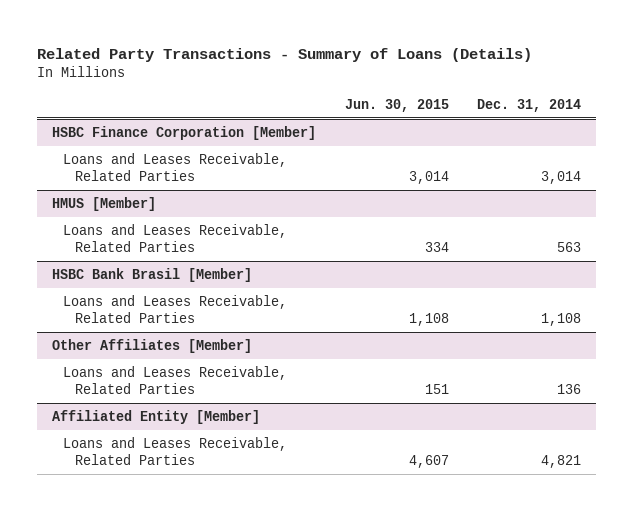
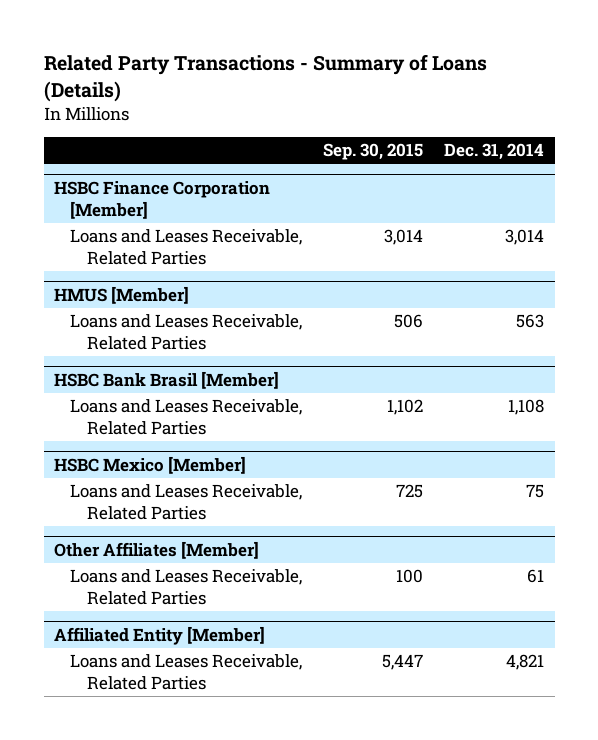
- | Jun. 30, 2015 | Dec. 31, 2014
+ | Sep. 30, 2015 | Dec. 31, 2014
+ HSBC Mexico [Member]
+ Loans and Leases Receivable, Related Parties | 725 | 75
@ Other Affiliates [Member]
- Loans and Leases Receivable, Related Parties | 151 | 136
+ Loans and Leases Receivable, Related Parties | 100 | 61

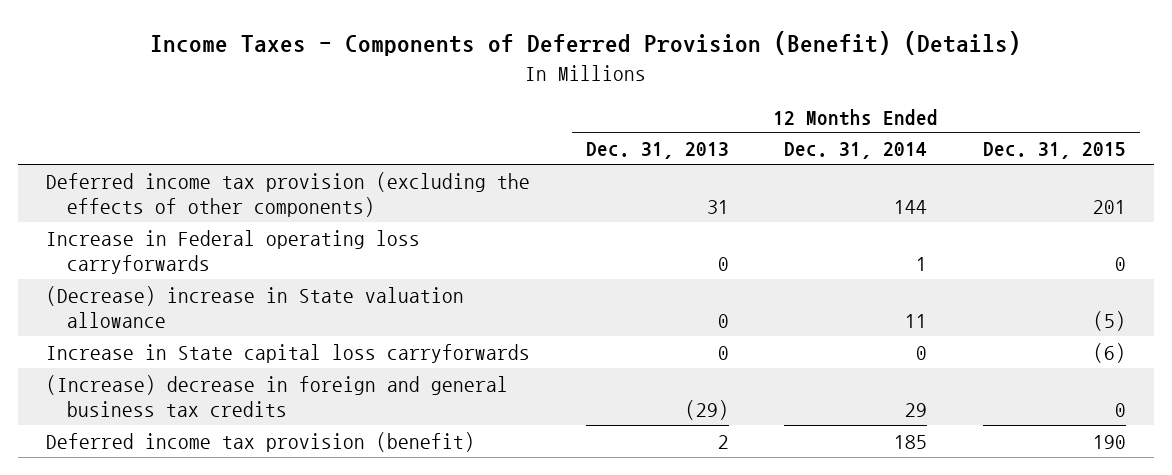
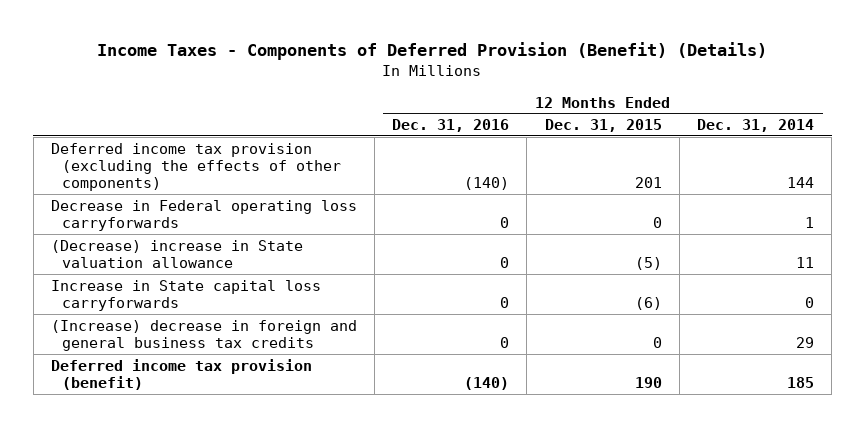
- | 12 Months Ended Dec. 31, 2013 | 12 Months Ended Dec. 31, 2014 | 12 Months Ended Dec. 31, 2015
+ | 12 Months Ended Dec. 31, 2016 | 12 Months Ended Dec. 31, 2015 | 12 Months Ended Dec. 31, 2014
- Increase in Federal operating loss carryforwards | 0 | 1 | 0
+ Decrease in Federal operating loss carryforwards | 0 | 0 | 1

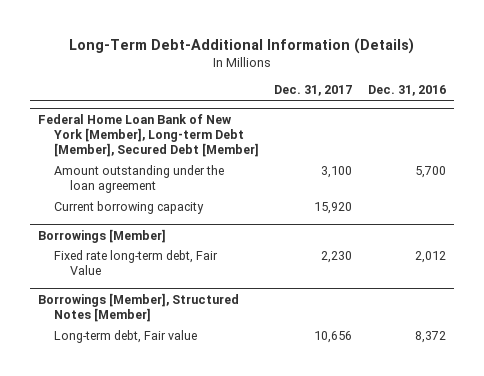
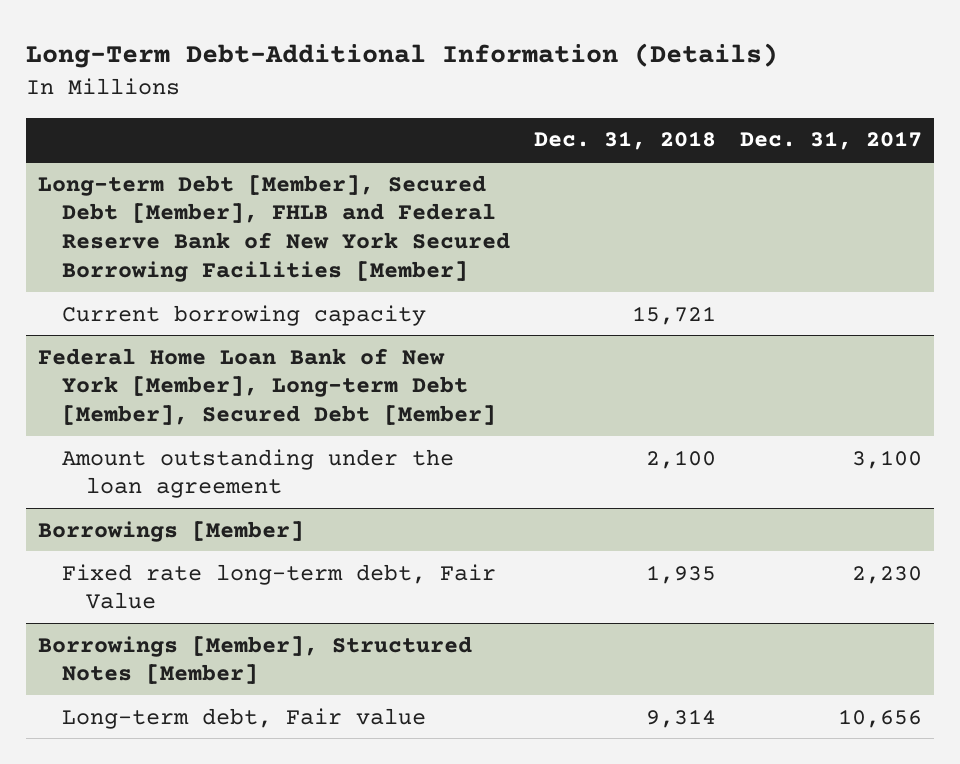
- | Dec. 31, 2017 | Dec. 31, 2016
+ | Dec. 31, 2018 | Dec. 31, 2017
+ Long-term Debt [Member], Secured Debt [Member], FHLB and Federal Reserve Bank of New York Secured Borrowing Facilities [Member]
+ Current borrowing capacity | 15,721 |
@ Federal Home Loan Bank of New York [Member], Long-term Debt [Member], Secured Debt [Member]
- Current borrowing capacity | 15,920 |

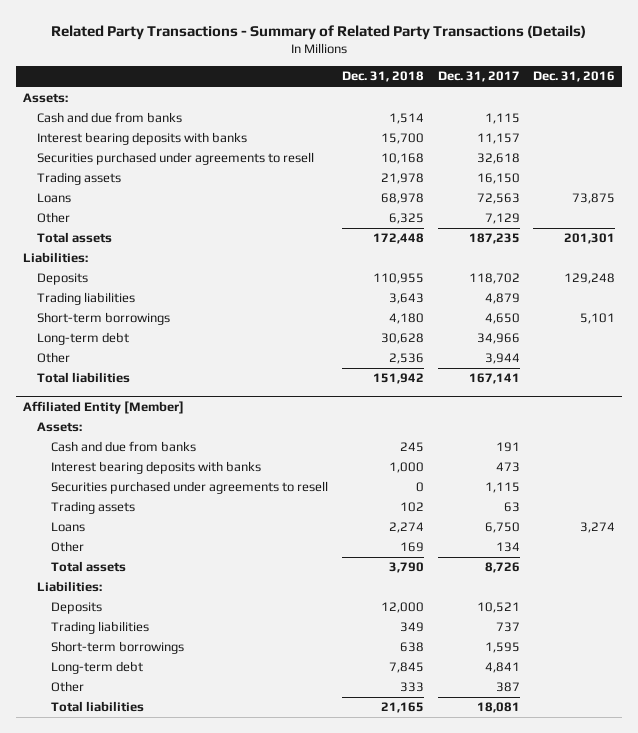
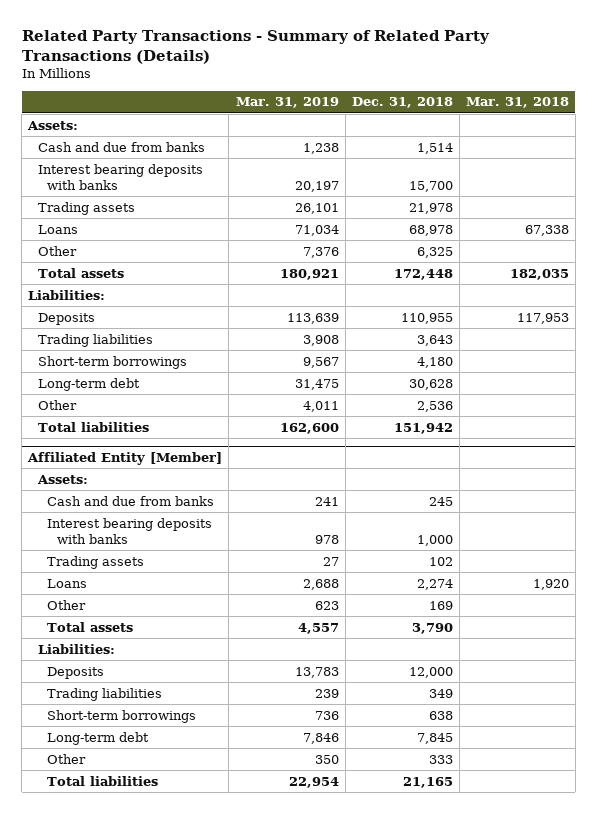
- | Dec. 31, 2018 | Dec. 31, 2017 | Dec. 31, 2016
+ | Mar. 31, 2019 | Dec. 31, 2018 | Mar. 31, 2018
- Securities purchased under agreements to resell | 10,168 | 32,618 |
@ Affiliated Entity [Member]
- Securities purchased under agreements to resell | 0 | 1,115 |

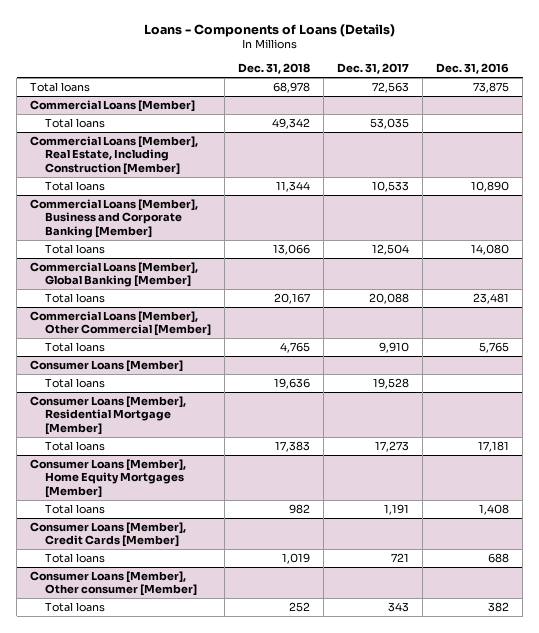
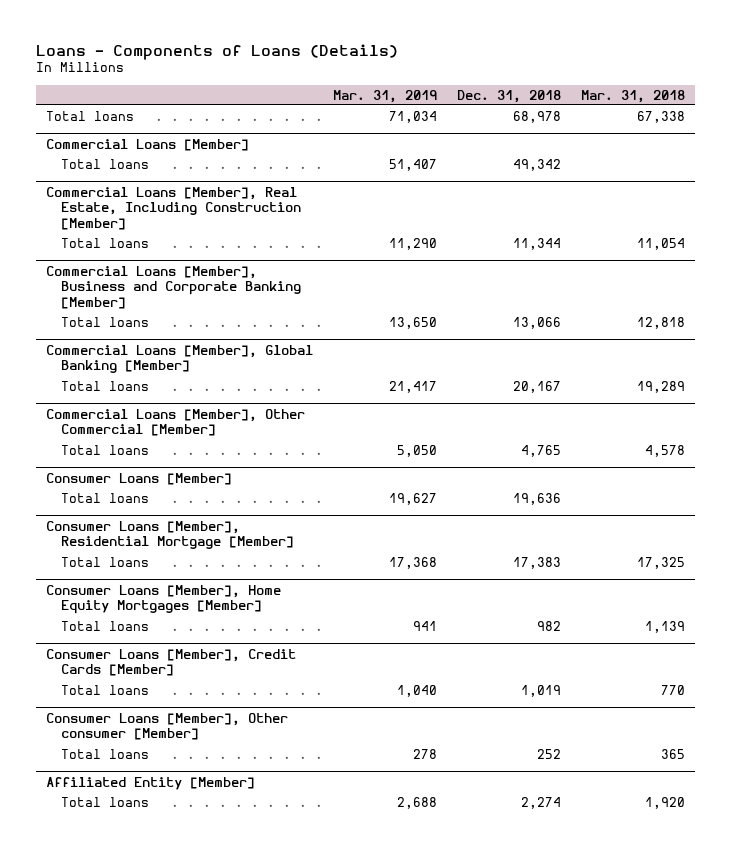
- | Dec. 31, 2018 | Dec. 31, 2017 | Dec. 31, 2016
+ | Mar. 31, 2019 | Dec. 31, 2018 | Mar. 31, 2018
+ Affiliated Entity [Member]
+ Total loans | 2,688 | 2,274 | 1,920

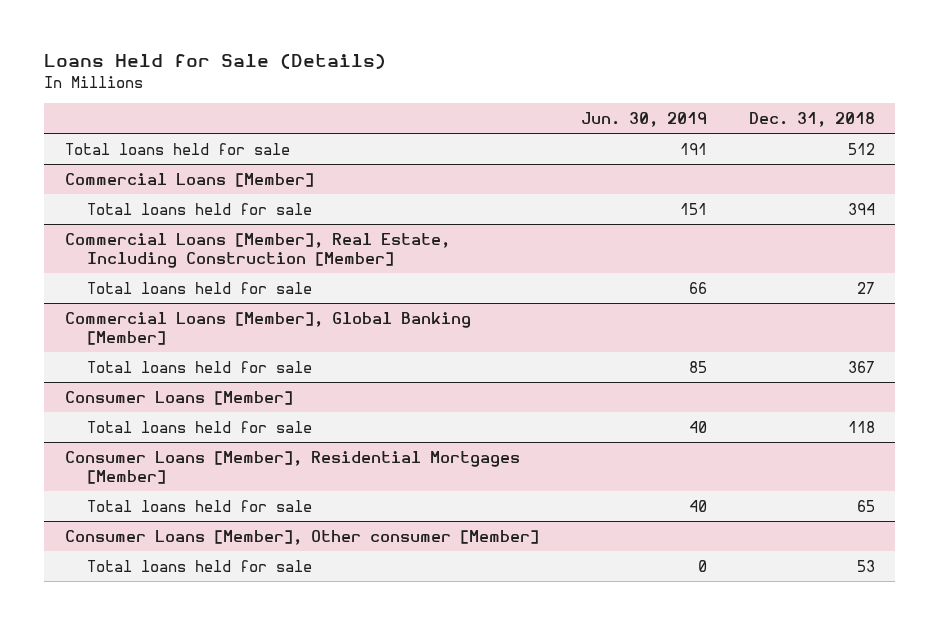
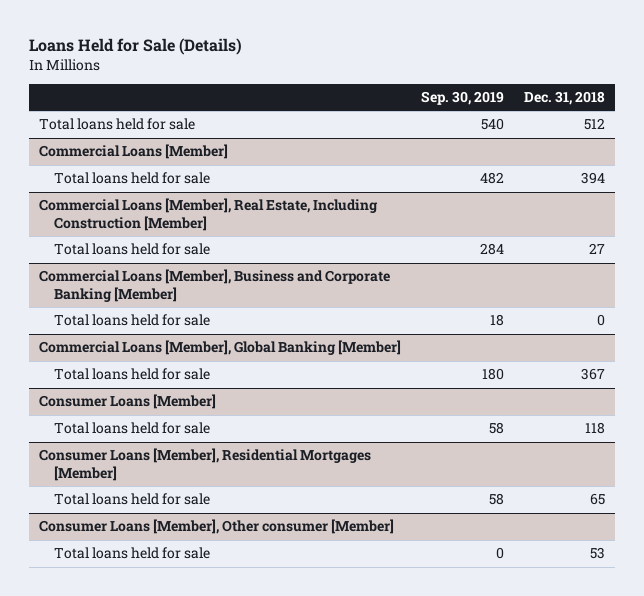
- | Jun. 30, 2019 | Dec. 31, 2018
+ | Sep. 30, 2019 | Dec. 31, 2018
+ Commercial Loans [Member], Business and Corporate Banking [Member]
+ Total loans held for sale | 18 | 0

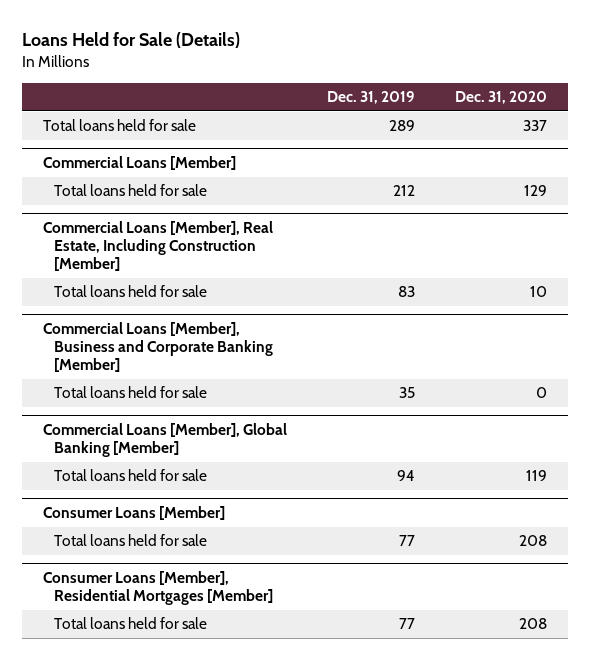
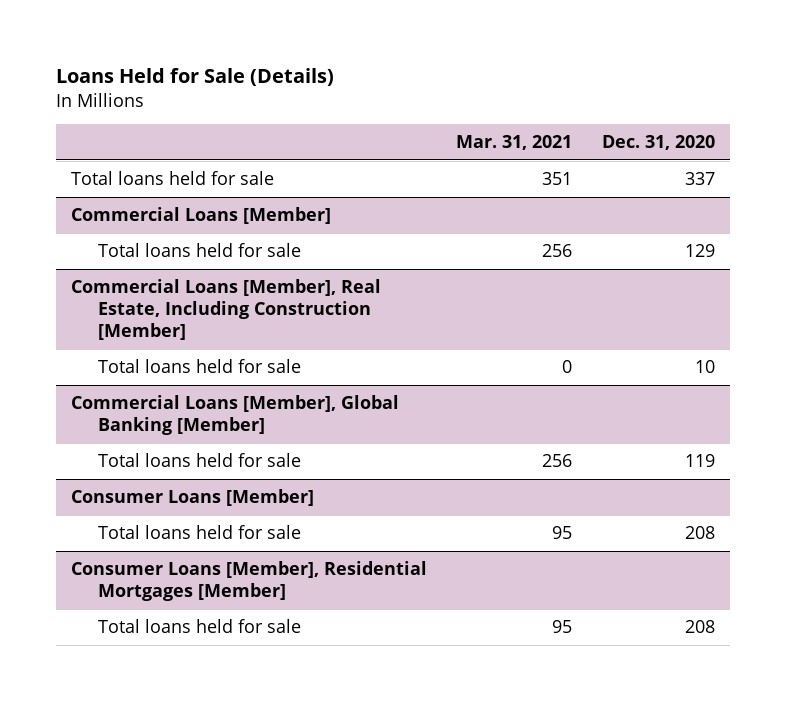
- | Dec. 31, 2019 | Dec. 31, 2020
+ | Mar. 31, 2021 | Dec. 31, 2020
- Commercial Loans [Member], Business and Corporate Banking [Member]
- Total loans held for sale | 35 | 0

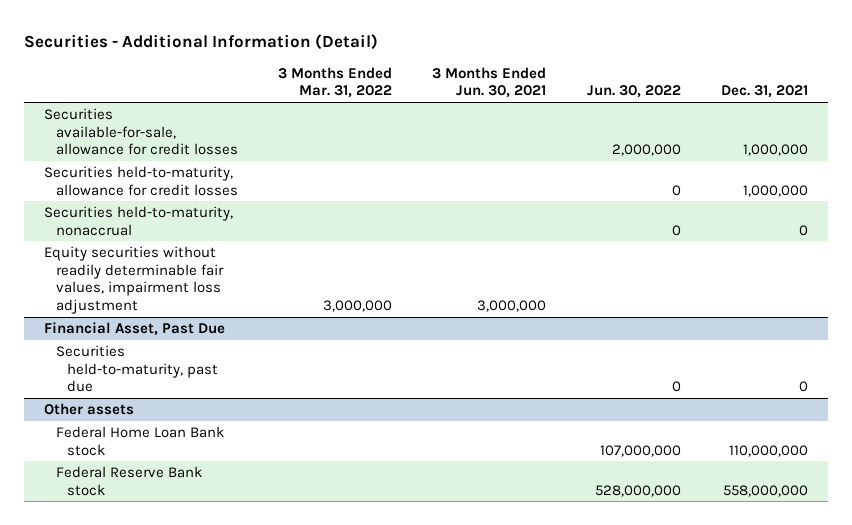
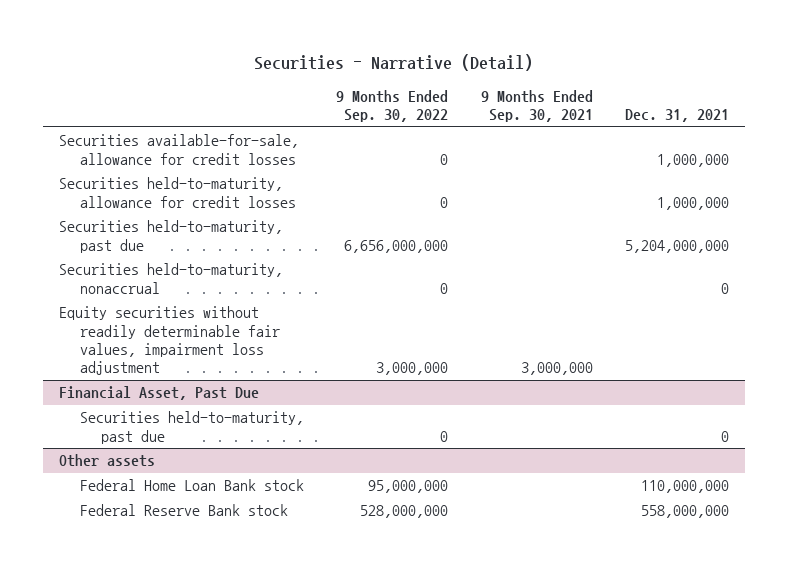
- Securities - Additional Information (Detail)
+ Securities - Narrative (Detail)
- | 3 Months Ended Mar. 31, 2022 | 3 Months Ended Jun. 30, 2021 | Jun. 30, 2022 | Dec. 31, 2021
+ | 9 Months Ended Sep. 30, 2022 | 9 Months Ended Sep. 30, 2021 | Dec. 31, 2021
+ Securities held-to-maturity, past due | 6,656,000,000 | | 5,204,000,000

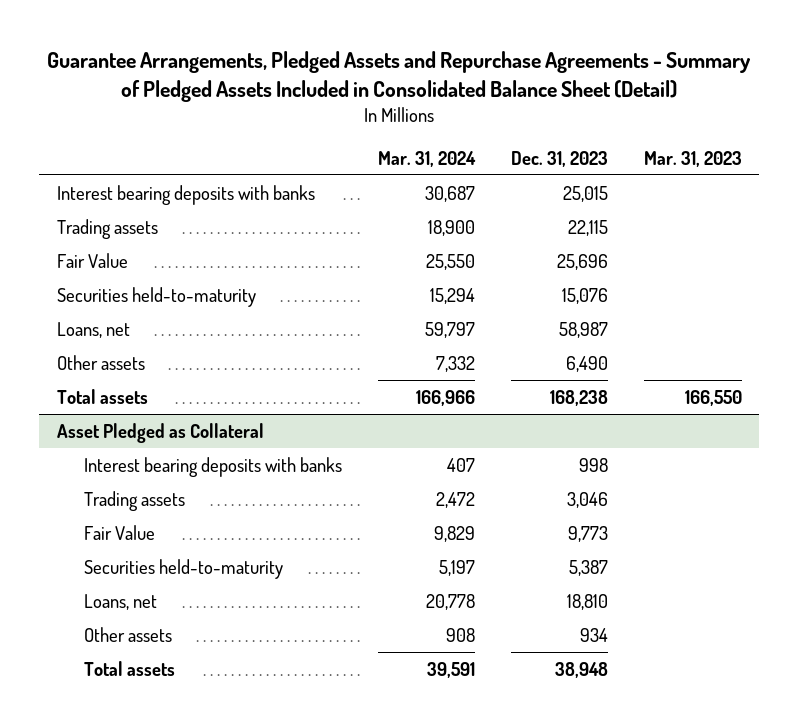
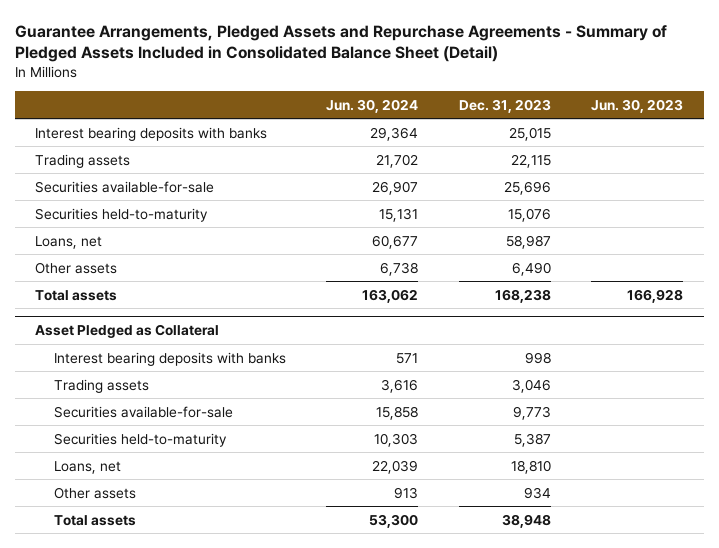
- | Mar. 31, 2024 | Dec. 31, 2023 | Mar. 31, 2023
+ | Jun. 30, 2024 | Dec. 31, 2023 | Jun. 30, 2023
- Fair Value | 25,550 | 25,696 |
+ Securities available-for-sale | 26,907 | 25,696 |
@ Asset Pledged as Collateral
- Fair Value | 9,829 | 9,773 |
+ Securities available-for-sale | 15,858 | 9,773 |

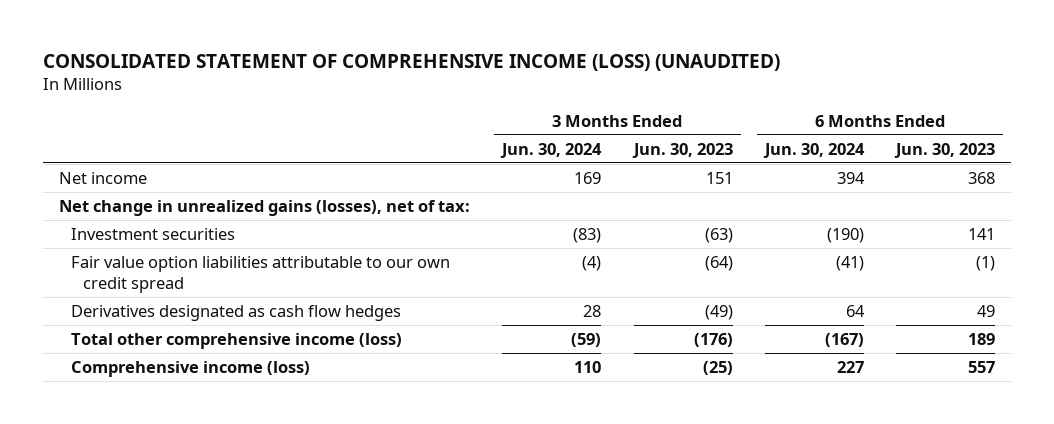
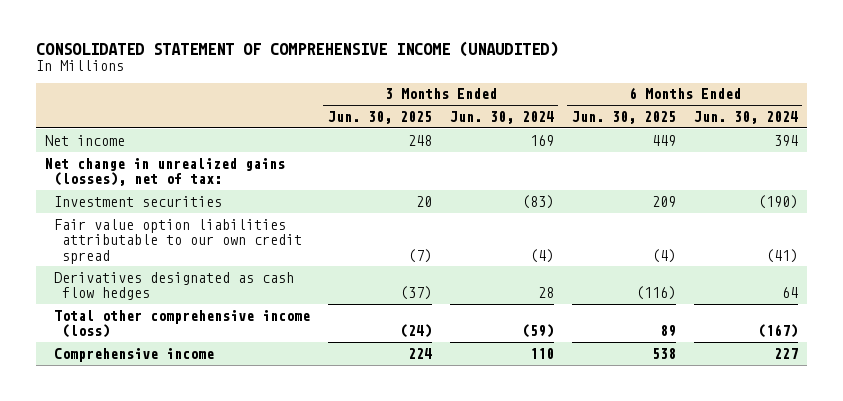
- CONSOLIDATED STATEMENT OF COMPREHENSIVE INCOME (LOSS) (UNAUDITED)
+ CONSOLIDATED STATEMENT OF COMPREHENSIVE INCOME (UNAUDITED)
- | 3 Months Ended Jun. 30, 2024 | 3 Months Ended Jun. 30, 2023 | 6 Months Ended Jun. 30, 2024 | 6 Months Ended Jun. 30, 2023
+ | 3 Months Ended Jun. 30, 2025 | 3 Months Ended Jun. 30, 2024 | 6 Months Ended Jun. 30, 2025 | 6 Months Ended Jun. 30, 2024
- Comprehensive income (loss) | 110 | (25) | 227 | 557
+ Comprehensive income | 224 | 110 | 538 | 227

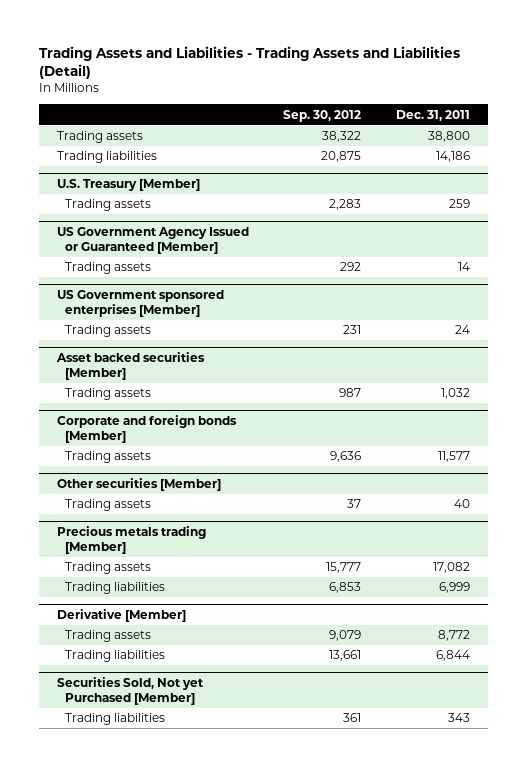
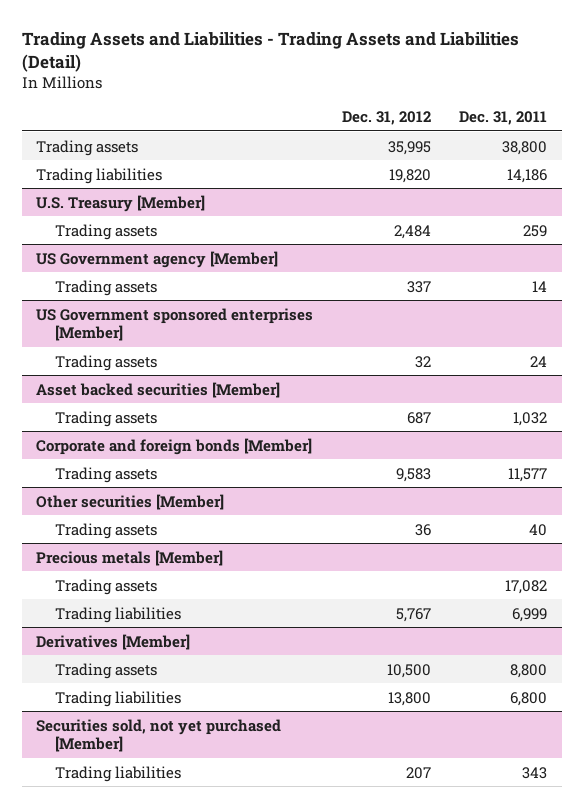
- | Sep. 30, 2012 | Dec. 31, 2011
+ | Dec. 31, 2012 | Dec. 31, 2011
- US Government Agency Issued or Guaranteed [Member]
+ US Government agency [Member]
- Precious metals trading [Member]
+ Precious metals [Member]
- Derivative [Member]
- Trading assets | 9,079 | 8,772
- Trading liabilities | 13,661 | 6,844
- Securities Sold, Not yet Purchased [Member]
+ Derivatives [Member]
+ Trading assets | 10,500 | 8,800
+ Trading liabilities | 13,800 | 6,800
+ Securities sold, not yet purchased [Member]

